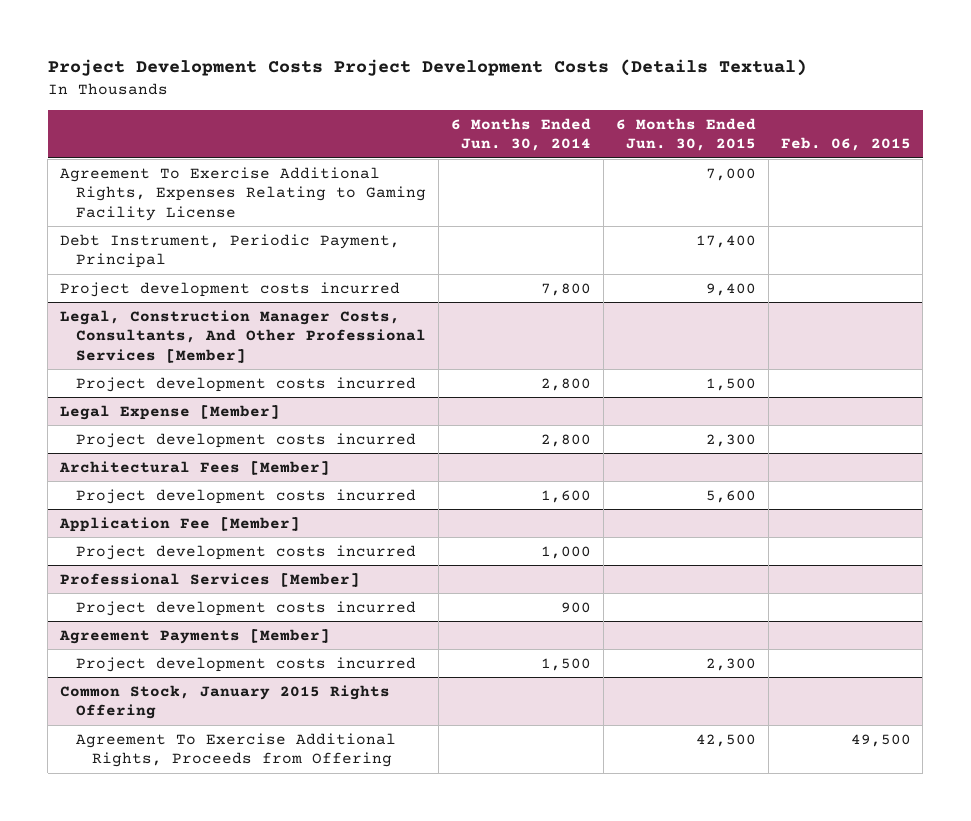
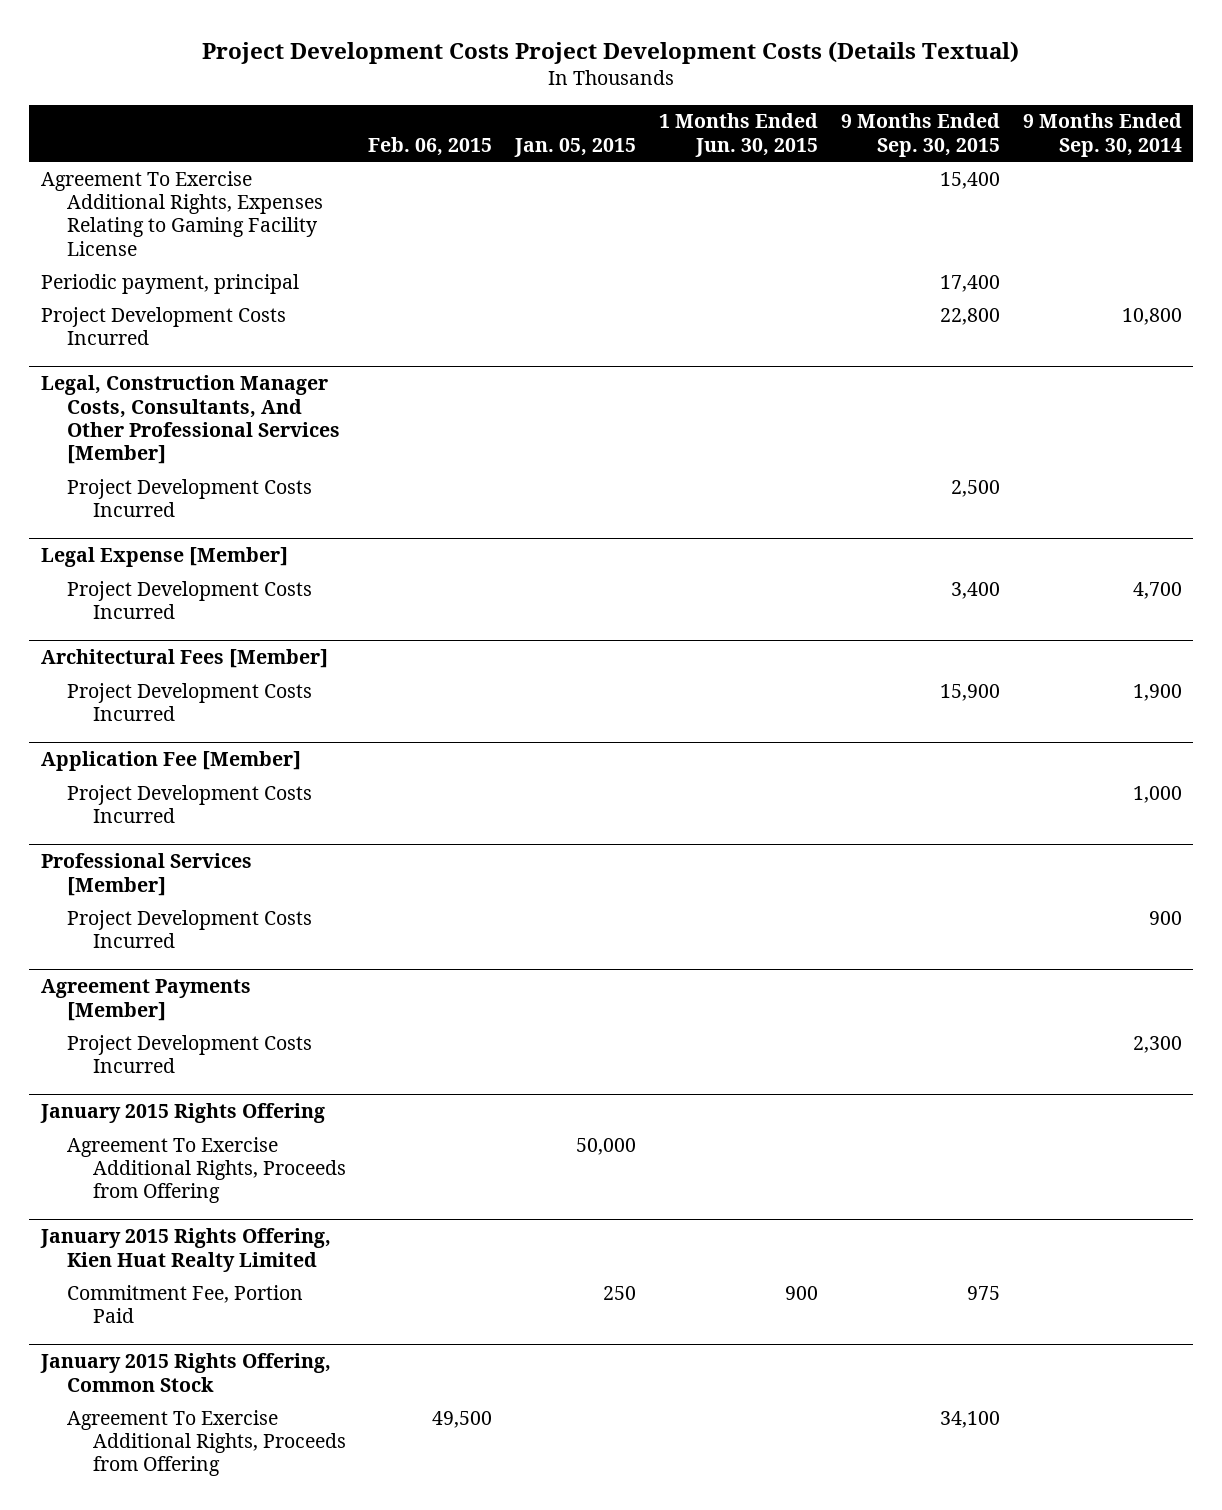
- | 6 Months Ended Jun. 30, 2014 | 6 Months Ended Jun. 30, 2015 | Feb. 06, 2015
+ | Feb. 06, 2015 | Jan. 05, 2015 | 1 Months Ended Jun. 30, 2015 | 9 Months Ended Sep. 30, 2015 | 9 Months Ended Sep. 30, 2014
- Debt Instrument, Periodic Payment, Principal | | 17,400 |
- Project development costs incurred | 7,800 | 9,400 |
+ Periodic payment, principal | | | | 17,400 |
+ Project Development Costs Incurred | | | | 22,800 | 10,800
@ Legal, Construction Manager Costs, Consultants, And Other Professional Services [Member]
- Project development costs incurred | 2,800 | 1,500 |
+ Project Development Costs Incurred | | | | 2,500 |
@ Legal Expense [Member]
- Project development costs incurred | 2,800 | 2,300 |
+ Project Development Costs Incurred | | | | 3,400 | 4,700
@ Architectural Fees [Member]
- Project development costs incurred | 1,600 | 5,600 |
+ Project Development Costs Incurred | | | | 15,900 | 1,900
@ Application Fee [Member]
- Project development costs incurred | 1,000 | |
+ Project Development Costs Incurred | | | | | 1,000
@ Professional Services [Member]
- Project development costs incurred | 900 | |
+ Project Development Costs Incurred | | | | | 900
@ Agreement Payments [Member]
- Project development costs incurred | 1,500 | 2,300 |
- Common Stock, January 2015 Rights Offering
@ Agreement Payments [Member]
+ Project Development Costs Incurred | | | | | 2,300
+ January 2015 Rights Offering
+ Agreement To Exercise Additional Rights, Proceeds from Offering | | 50,000 | | |
+ January 2015 Rights Offering, Kien Huat Realty Limited
+ Commitment Fee, Portion Paid | | 250 | 900 | 975 |
+ January 2015 Rights Offering, Common Stock

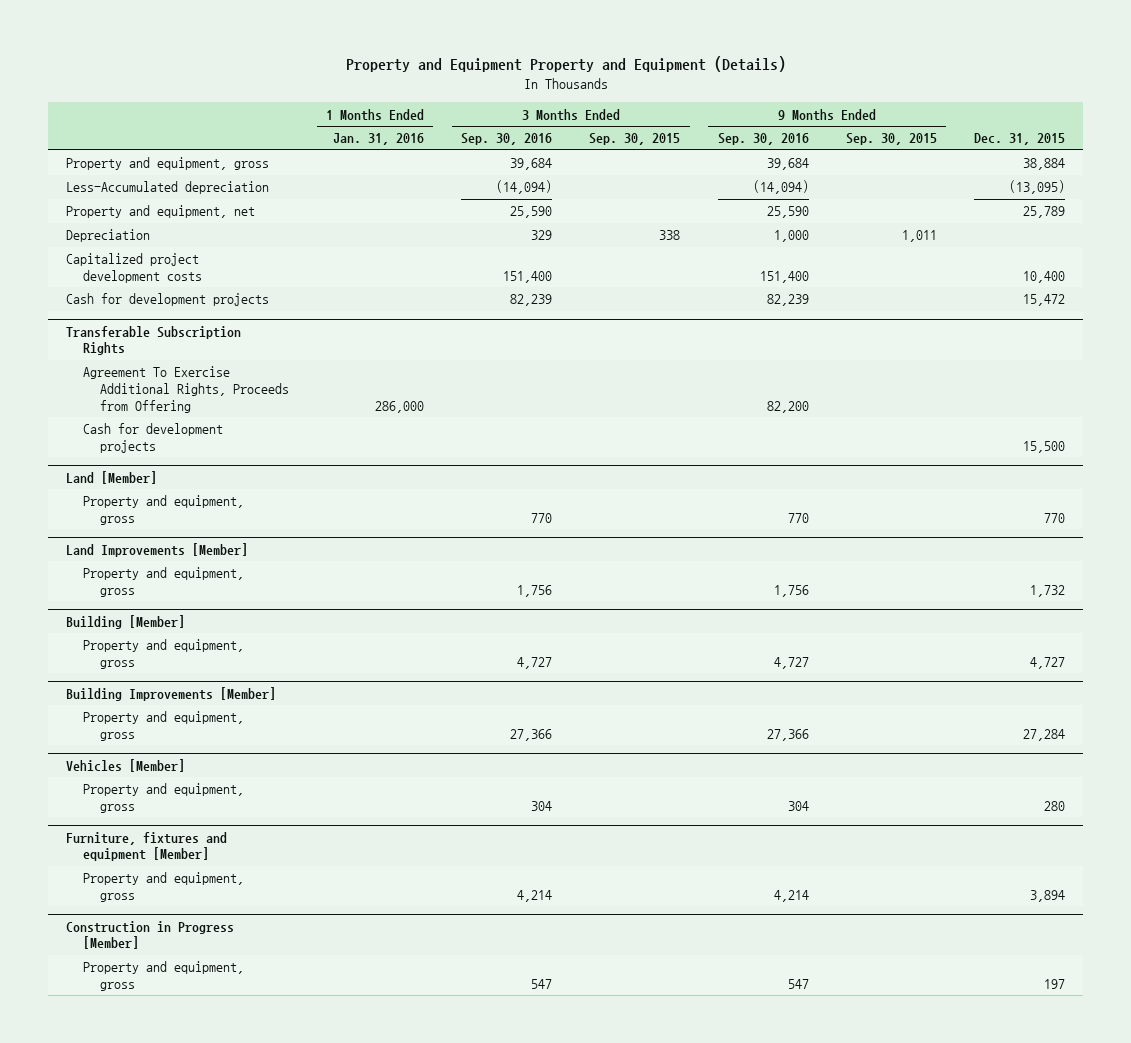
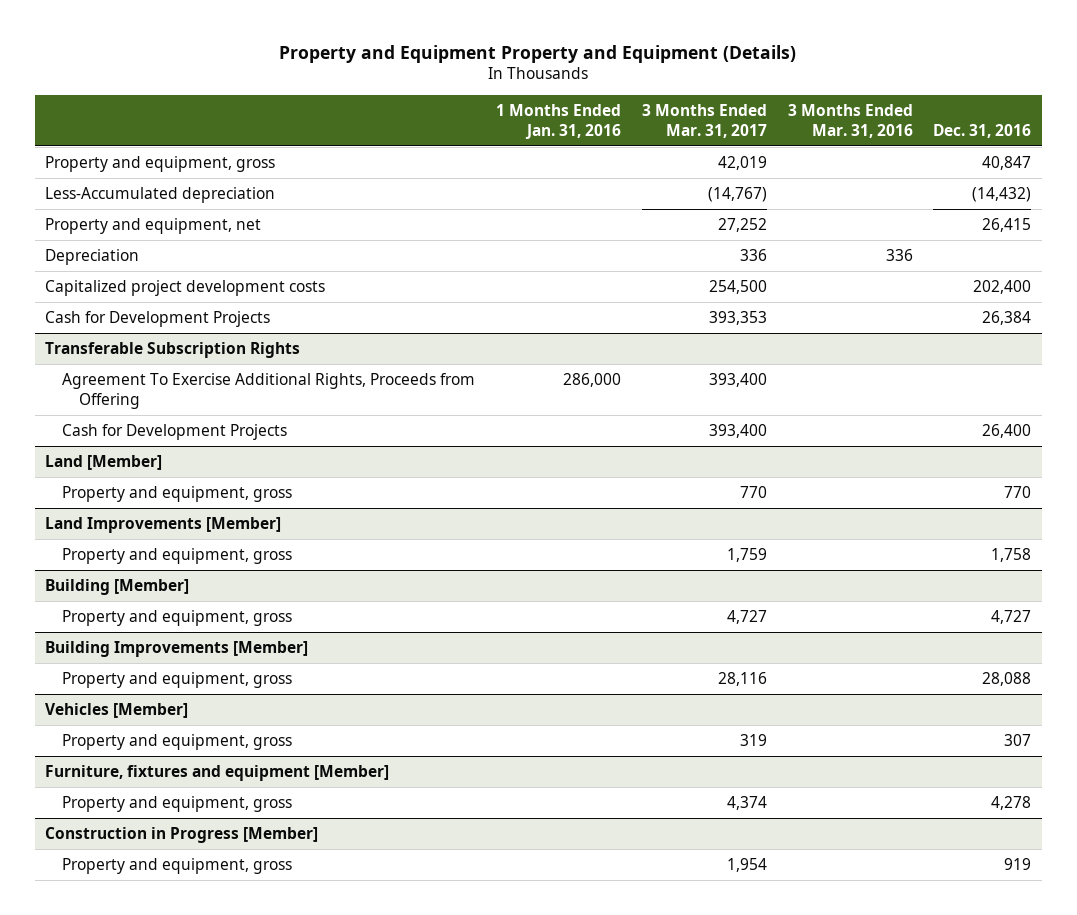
- | 1 Months Ended Jan. 31, 2016 | 3 Months Ended Sep. 30, 2016 | 3 Months Ended Sep. 30, 2015 | 9 Months Ended Sep. 30, 2016 | 9 Months Ended Sep. 30, 2015 | Dec. 31, 2015
+ | 1 Months Ended Jan. 31, 2016 | 3 Months Ended Mar. 31, 2017 | 3 Months Ended Mar. 31, 2016 | Dec. 31, 2016
- Cash for development projects | | 82,239 | | 82,239 | | 15,472
+ Cash for Development Projects | | 393,353 | | 26,384
@ Transferable Subscription Rights
- Cash for development projects | | | | | | 15,500
+ Cash for Development Projects | | 393,400 | | 26,400

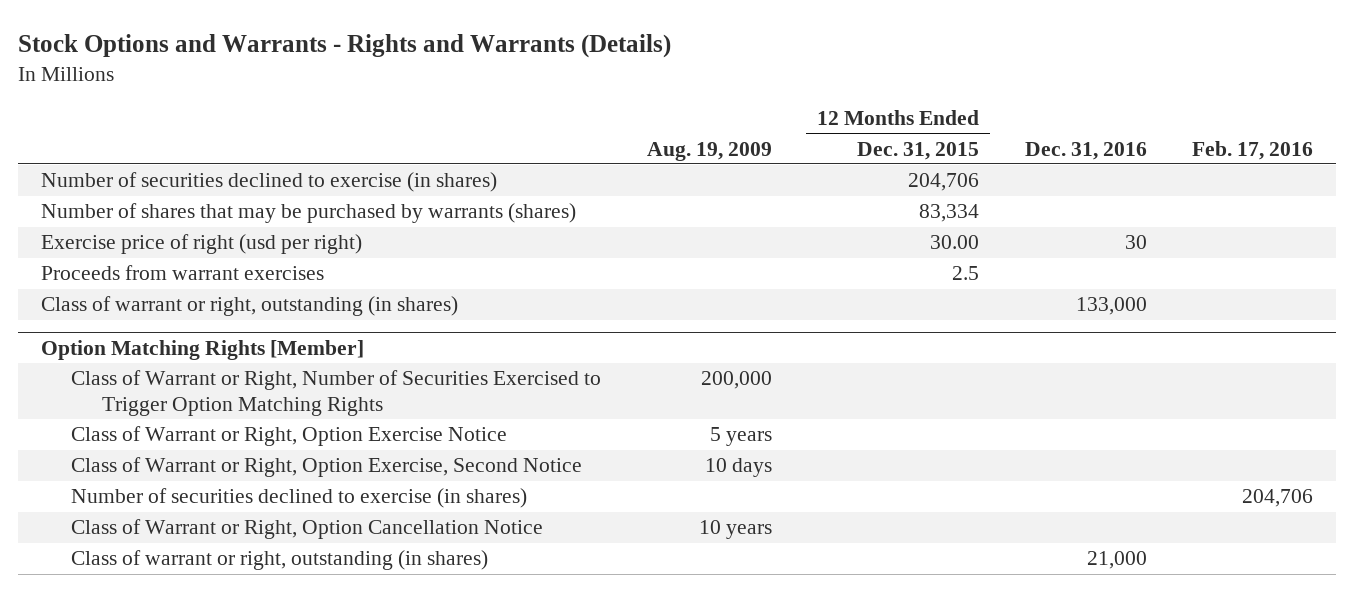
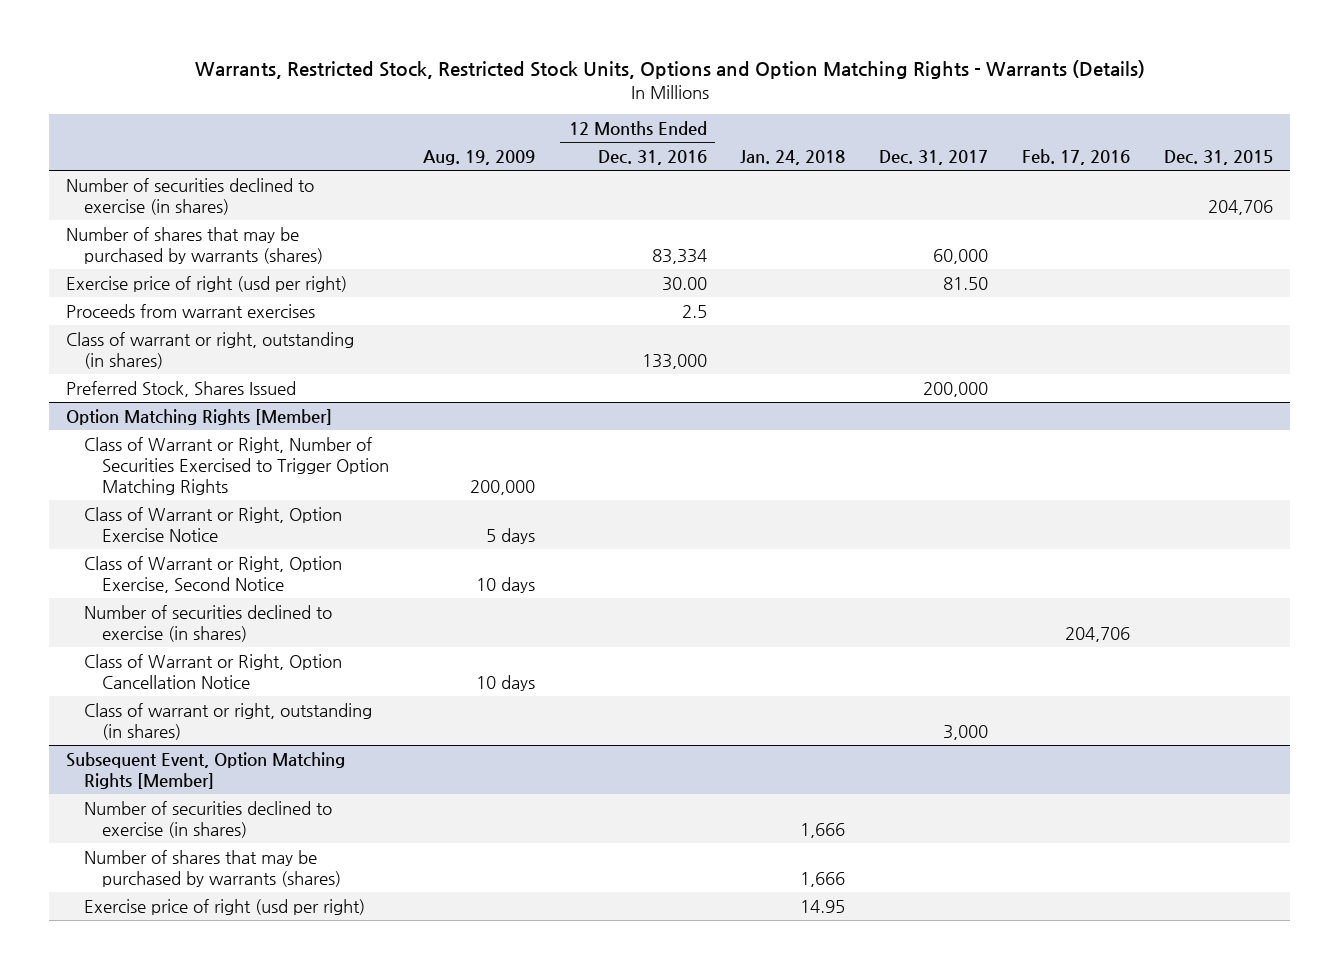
- Stock Options and Warrants - Rights and Warrants (Details)
+ Warrants, Restricted Stock, Restricted Stock Units, Options and Option Matching Rights - Warrants (Details)
- | Aug. 19, 2009 | 12 Months Ended Dec. 31, 2015 | Dec. 31, 2016 | Feb. 17, 2016
+ | Aug. 19, 2009 | 12 Months Ended Dec. 31, 2016 | Jan. 24, 2018 | Dec. 31, 2017 | Feb. 17, 2016 | Dec. 31, 2015
+ Preferred Stock, Shares Issued | | | | 200,000 | |
@ Option Matching Rights [Member]
- Class of Warrant or Right, Option Exercise Notice | 5 years | | |
+ Class of Warrant or Right, Option Exercise Notice | 5 days | | | | |
- Class of Warrant or Right, Option Cancellation Notice | 10 years | | |
+ Class of Warrant or Right, Option Cancellation Notice | 10 days | | | | |
+ Subsequent Event, Option Matching Rights [Member]
+ Number of securities declined to exercise (in shares) | | | 1,666 | | |
+ Number of shares that may be purchased by warrants (shares) | | | 1,666 | | |
+ Exercise price of right (usd per right) | | | 14.95 | | |

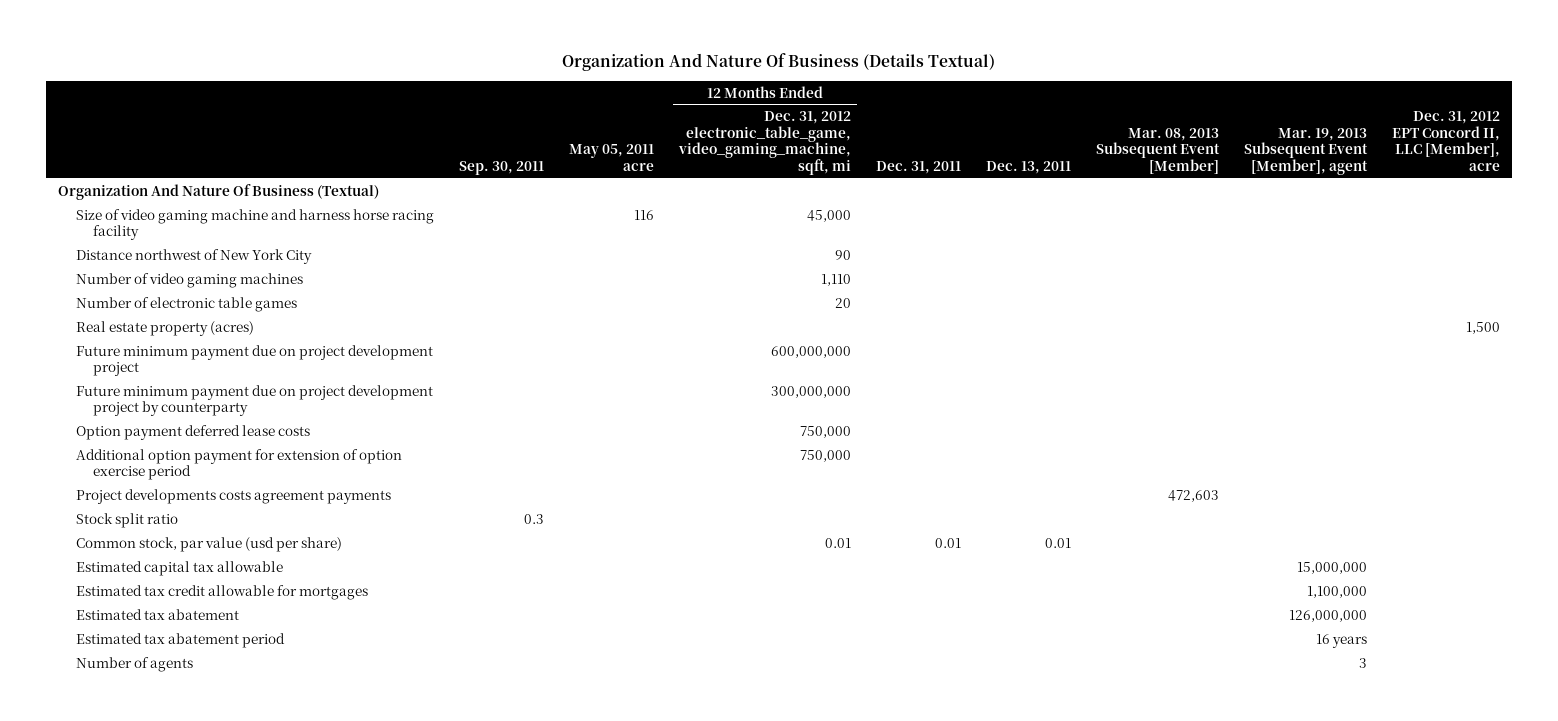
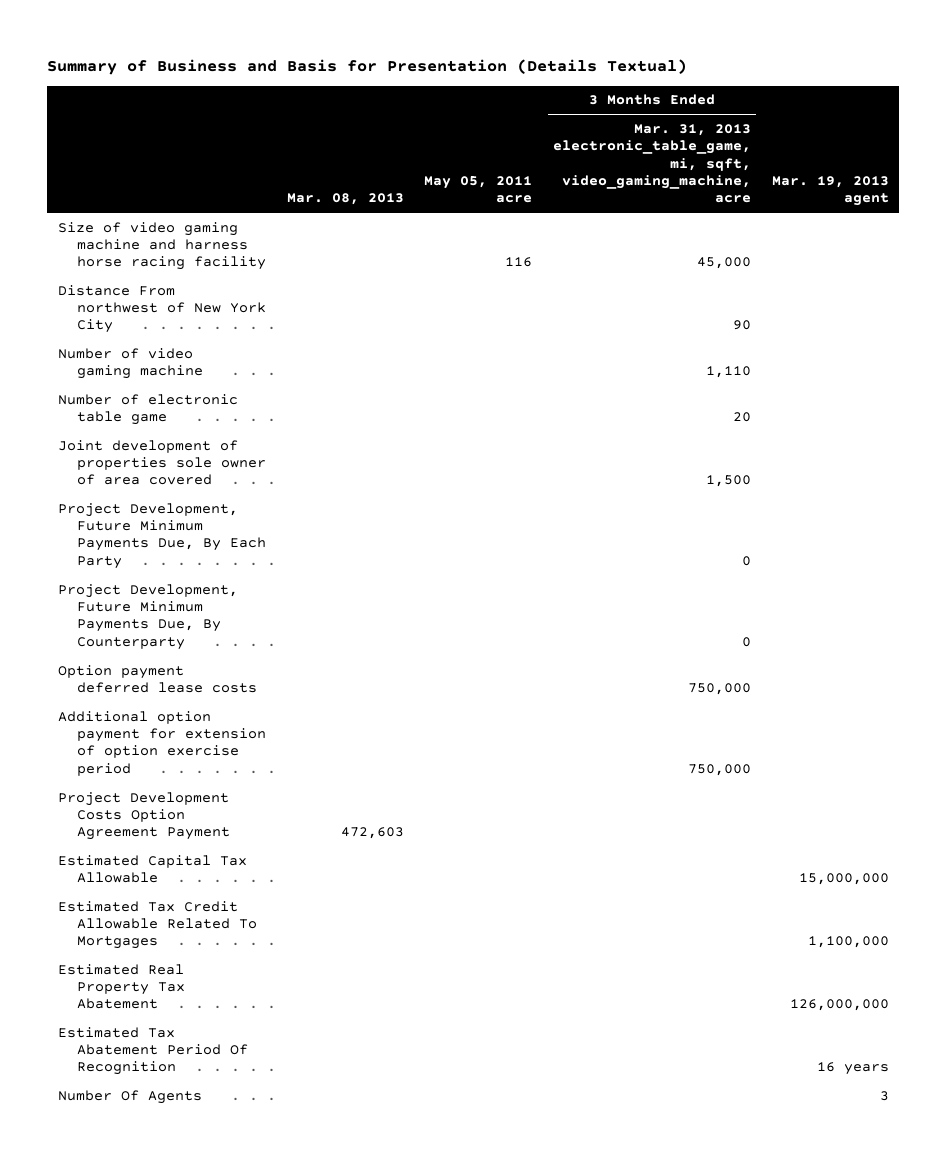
- Organization And Nature Of Business (Details Textual)
+ Summary of Business and Basis for Presentation (Details Textual)
- | Sep. 30, 2011 | May 05, 2011 acre | 12 Months Ended Dec. 31, 2012 electronic_table_game, video_gaming_machine, sqft, mi | Dec. 31, 2011 | Dec. 13, 2011 | Mar. 08, 2013 Subsequent Event [Member] | Mar. 19, 2013 Subsequent Event [Member], agent | Dec. 31, 2012 EPT Concord II, LLC [Member], acre
+ | Mar. 08, 2013 | May 05, 2011 acre | 3 Months Ended Mar. 31, 2013 electronic_table_game, mi, sqft, video_gaming_machine, acre | Mar. 19, 2013 agent
- Organization And Nature Of Business (Textual)
- Distance northwest of New York City | | | 90 | | | | |
- Number of video gaming machines | | | 1,110 | | | | |
- Number of electronic table games | | | 20 | | | | |
- Real estate property (acres) | | | | | | | | 1,500
- Future minimum payment due on project development project | | | 600,000,000 | | | | |
- Future minimum payment due on project development project by counterparty | | | 300,000,000 | | | | |
+ Distance From northwest of New York City | | | 90 |
+ Number of video gaming machine | | | 1,110 |
+ Number of electronic table game | | | 20 |
+ Joint development of properties sole owner of area covered | | | 1,500 |
+ Project Development, Future Minimum Payments Due, By Each Party | | | 0 |
+ Project Development, Future Minimum Payments Due, By Counterparty | | | 0 |
- Project developments costs agreement payments | | | | | | 472,603 | |
- Stock split ratio | 0.3 | | | | | | |
- Common stock, par value (usd per share) | | | 0.01 | 0.01 | 0.01 | | |
- Estimated capital tax allowable | | | | | | | 15,000,000 |
- Estimated tax credit allowable for mortgages | | | | | | | 1,100,000 |
- Estimated tax abatement | | | | | | | 126,000,000 |
- Estimated tax abatement period | | | | | | | 16 years |
- Number of agents | | | | | | | 3 |
+ Project Development Costs Option Agreement Payment | 472,603 | | |
+ Estimated Capital Tax Allowable | | | | 15,000,000
+ Estimated Tax Credit Allowable Related To Mortgages | | | | 1,100,000
+ Estimated Real Property Tax Abatement | | | | 126,000,000
+ Estimated Tax Abatement Period Of Recognition | | | | 16 years
+ Number Of Agents | | | | 3

